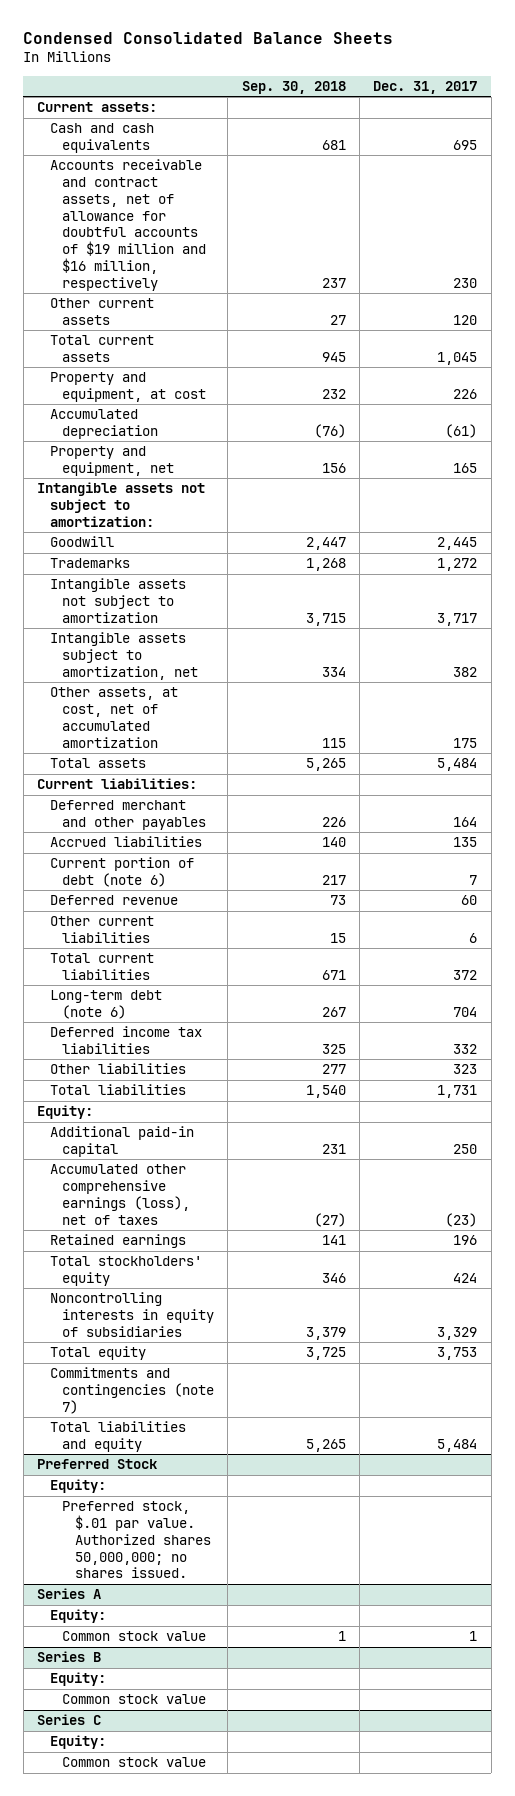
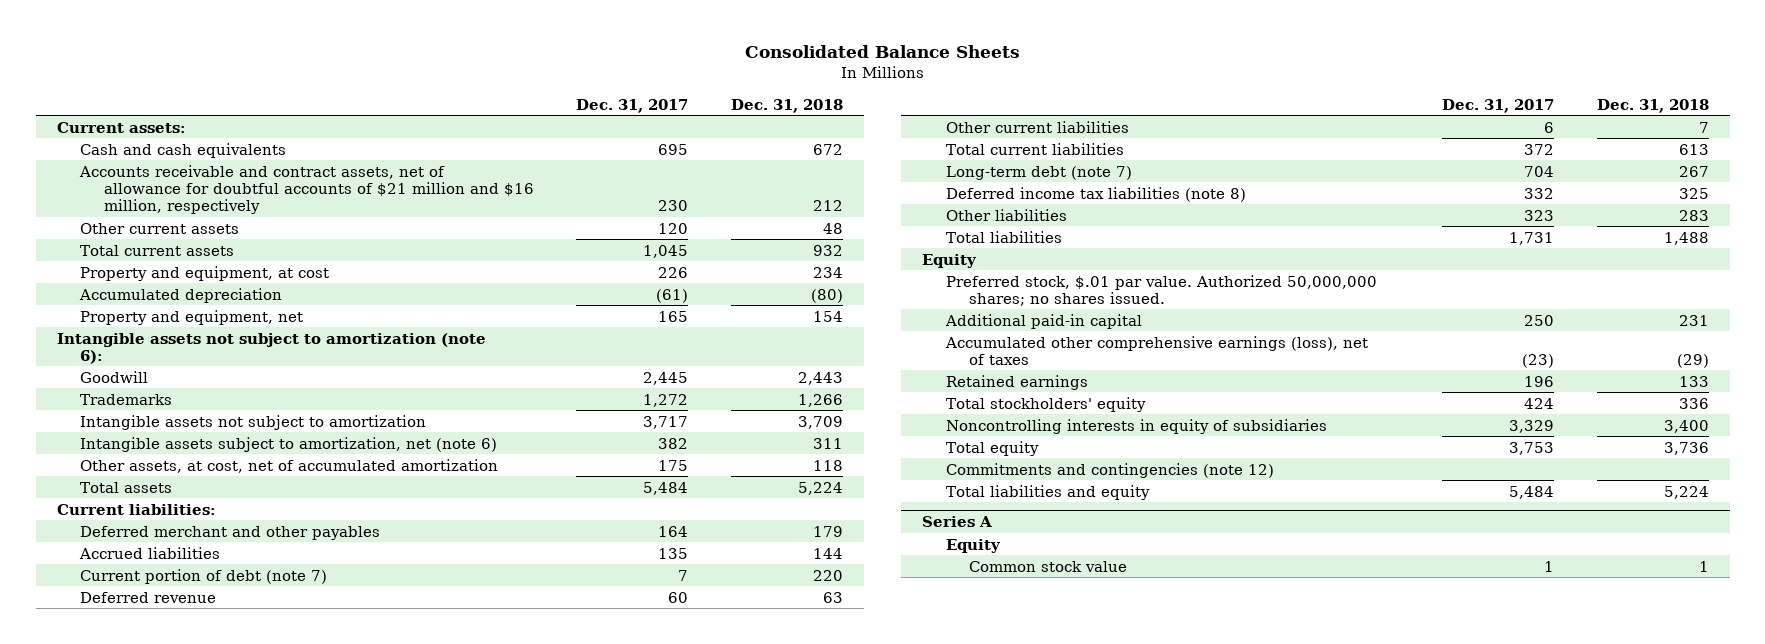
- Condensed Consolidated Balance Sheets
+ Consolidated Balance Sheets
- | Sep. 30, 2018 | Dec. 31, 2017
+ | Dec. 31, 2017 | Dec. 31, 2018
- Accounts receivable and contract assets, net of allowance for doubtful accounts of $19 million and $16 million, respectively | 237 | 230
+ Accounts receivable and contract assets, net of allowance for doubtful accounts of $21 million and $16 million, respectively | 230 | 212
- Intangible assets not subject to amortization:
+ Intangible assets not subject to amortization (note 6):
- Intangible assets subject to amortization, net | 334 | 382
+ Intangible assets subject to amortization, net (note 6) | 382 | 311
- Current portion of debt (note 6) | 217 | 7
+ Current portion of debt (note 7) | 7 | 220
- Long-term debt (note 6) | 267 | 704
- Deferred income tax liabilities | 325 | 332
+ Long-term debt (note 7) | 704 | 267
+ Deferred income tax liabilities (note 8) | 332 | 325
- Equity:
+ Equity
+ Preferred stock, $.01 par value. Authorized 50,000,000 shares; no shares issued.
- Commitments and contingencies (note 7)
+ Commitments and contingencies (note 12)
- Preferred Stock
- Equity:
- Preferred stock, $.01 par value. Authorized shares 50,000,000; no shares issued.
@ Series A
- Equity:
+ Equity
- Series B
- Equity:
- Common stock value
- Series C
- Equity:
- Common stock value

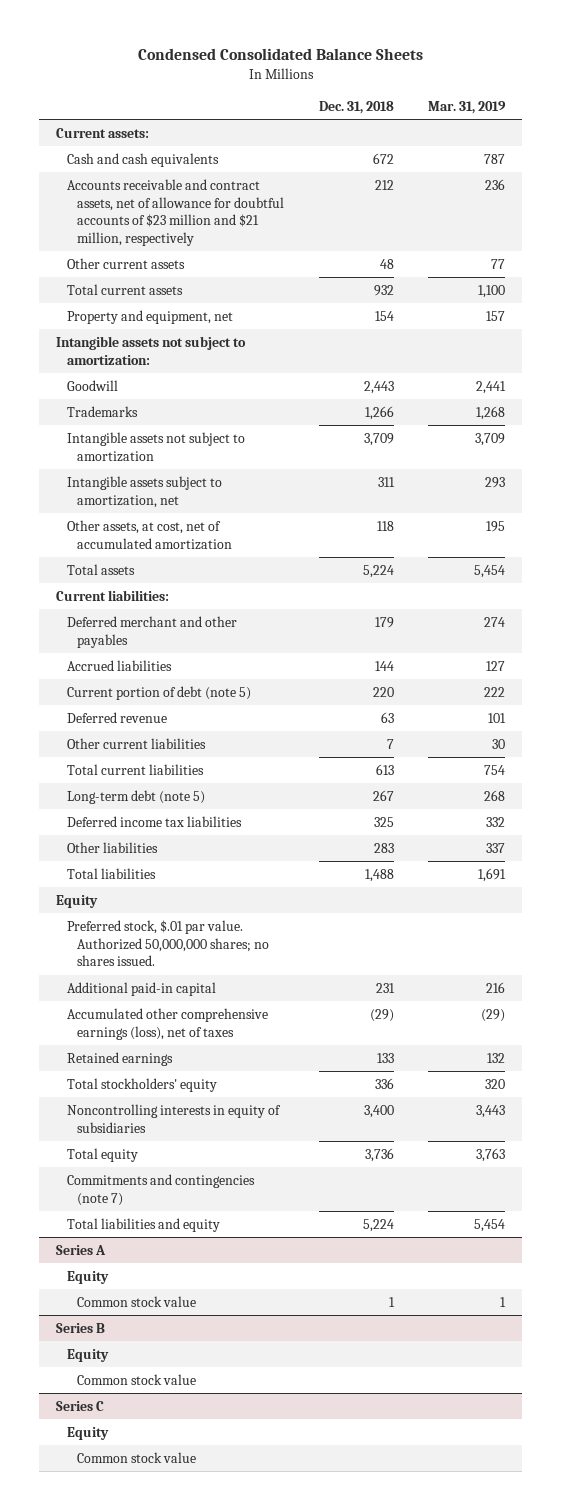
- Consolidated Balance Sheets
+ Condensed Consolidated Balance Sheets
- | Dec. 31, 2017 | Dec. 31, 2018
+ | Dec. 31, 2018 | Mar. 31, 2019
- Accounts receivable and contract assets, net of allowance for doubtful accounts of $21 million and $16 million, respectively | 230 | 212
+ Accounts receivable and contract assets, net of allowance for doubtful accounts of $23 million and $21 million, respectively | 212 | 236
- Property and equipment, at cost | 226 | 234
- Accumulated depreciation | (61) | (80)
- Intangible assets not subject to amortization (note 6):
+ Intangible assets not subject to amortization:
- Intangible assets subject to amortization, net (note 6) | 382 | 311
+ Intangible assets subject to amortization, net | 311 | 293
- Current portion of debt (note 7) | 7 | 220
+ Current portion of debt (note 5) | 220 | 222
- Long-term debt (note 7) | 704 | 267
- Deferred income tax liabilities (note 8) | 332 | 325
+ Long-term debt (note 5) | 267 | 268
+ Deferred income tax liabilities | 325 | 332
- Commitments and contingencies (note 12)
+ Commitments and contingencies (note 7)
+ Series B
+ Equity
+ Common stock value
+ Series C
+ Equity
+ Common stock value

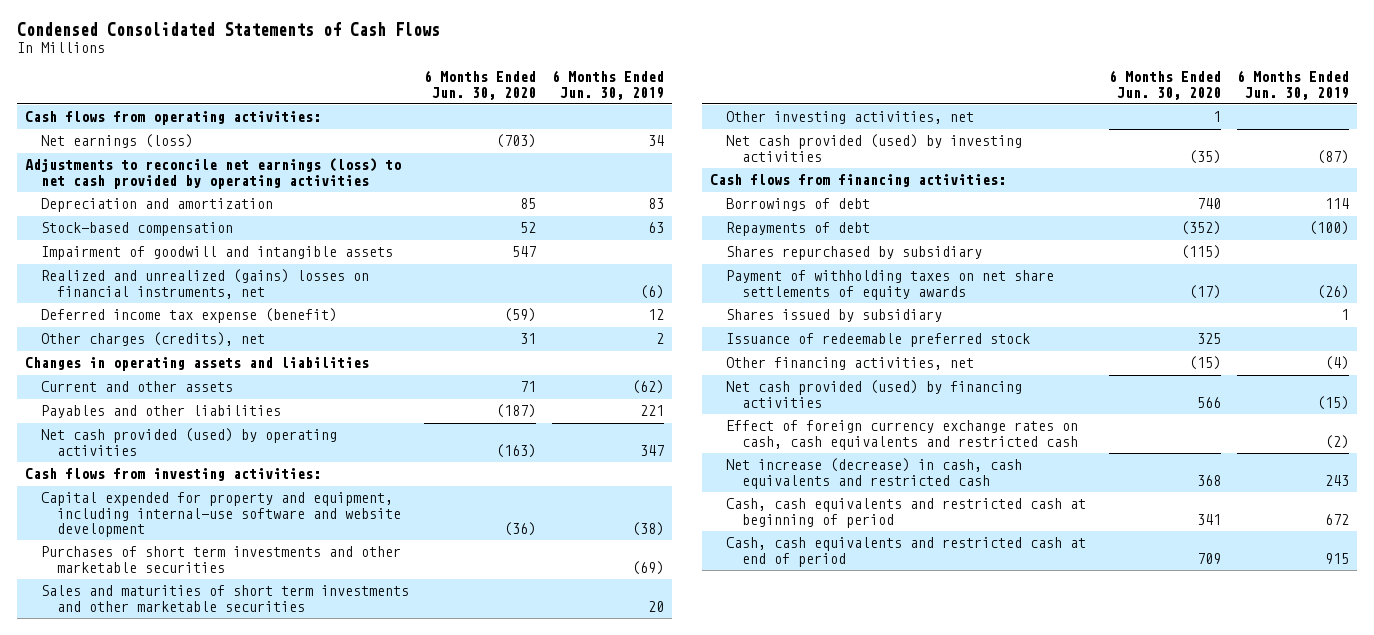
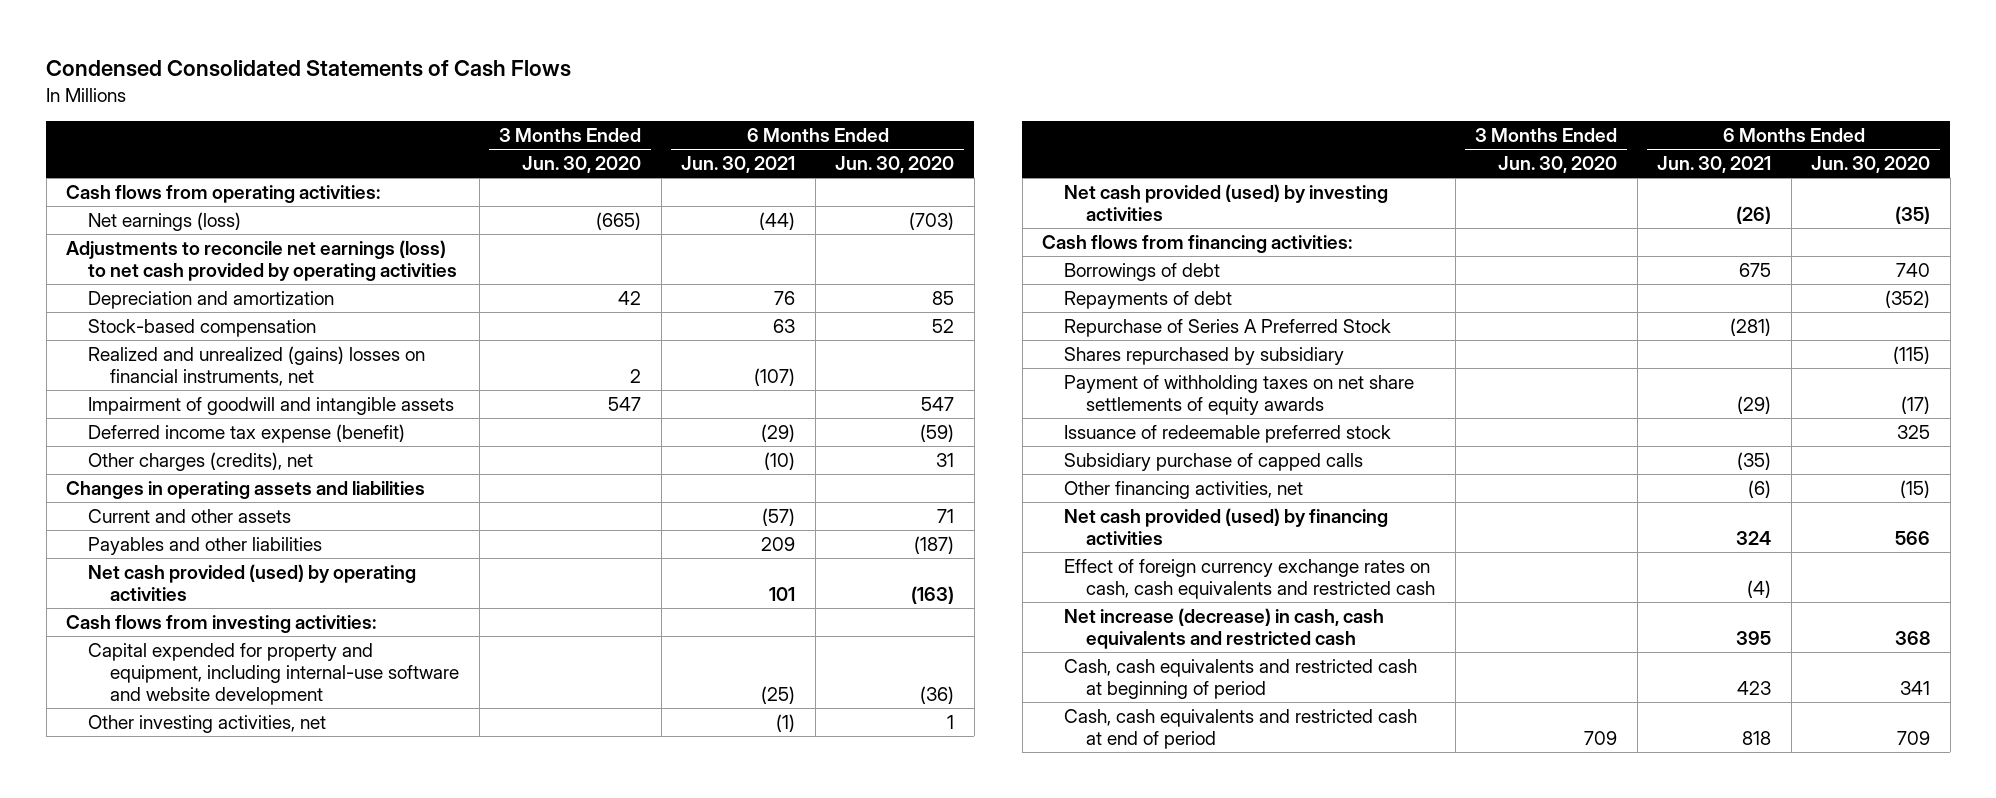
- | 6 Months Ended Jun. 30, 2020 | 6 Months Ended Jun. 30, 2019
+ | 3 Months Ended Jun. 30, 2020 | 6 Months Ended Jun. 30, 2021 | 6 Months Ended Jun. 30, 2020
moved down: Impairment of goodwill and intangible assets | 547 | | 547
- Purchases of short term investments and other marketable securities | | (69)
- Sales and maturities of short term investments and other marketable securities | | 20
+ Repurchase of Series A Preferred Stock | | (281) |
- Shares issued by subsidiary | | 1
+ Subsidiary purchase of capped calls | | (35) |

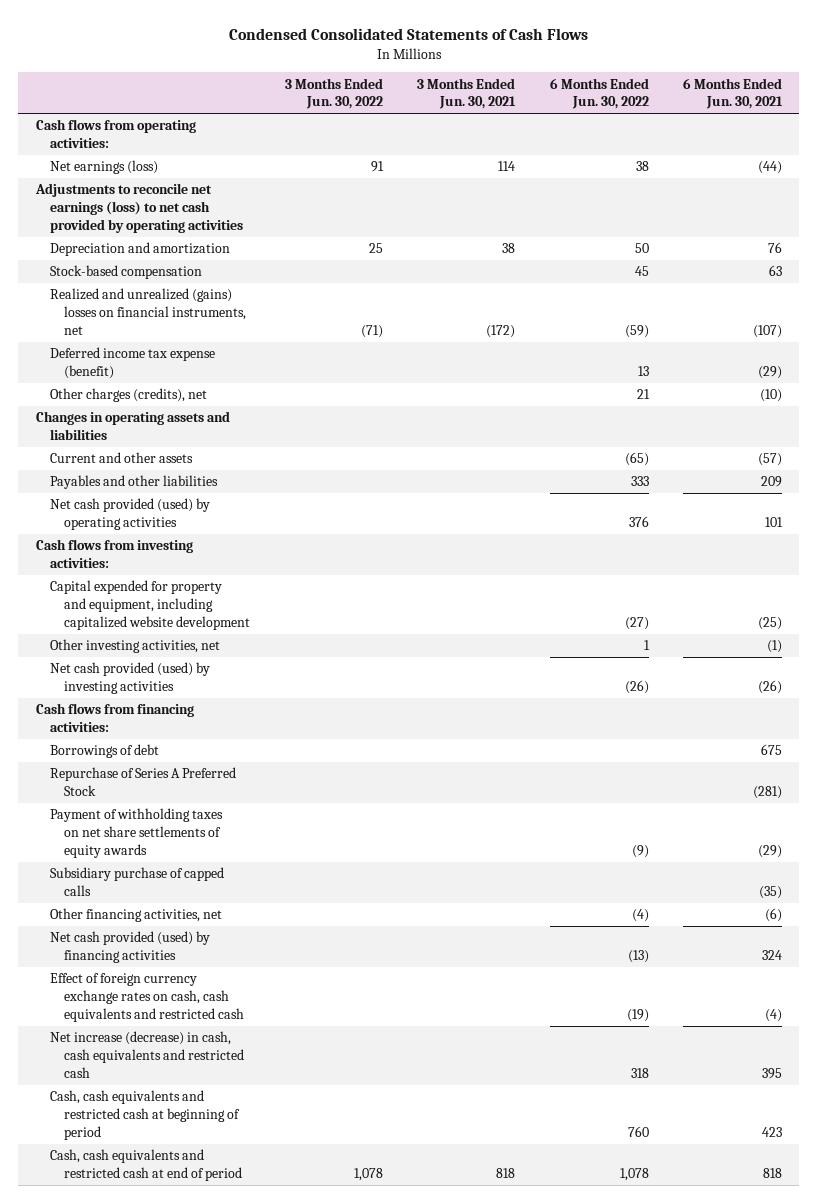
- | 3 Months Ended Jun. 30, 2020 | 6 Months Ended Jun. 30, 2021 | 6 Months Ended Jun. 30, 2020
+ | 3 Months Ended Jun. 30, 2022 | 3 Months Ended Jun. 30, 2021 | 6 Months Ended Jun. 30, 2022 | 6 Months Ended Jun. 30, 2021
- Impairment of goodwill and intangible assets | 547 | | 547
- Capital expended for property and equipment, including internal-use software and website development | | (25) | (36)
+ Capital expended for property and equipment, including capitalized website development | | | (27) | (25)
- Repayments of debt | | | (352)
- Shares repurchased by subsidiary | | | (115)
- Issuance of redeemable preferred stock | | | 325

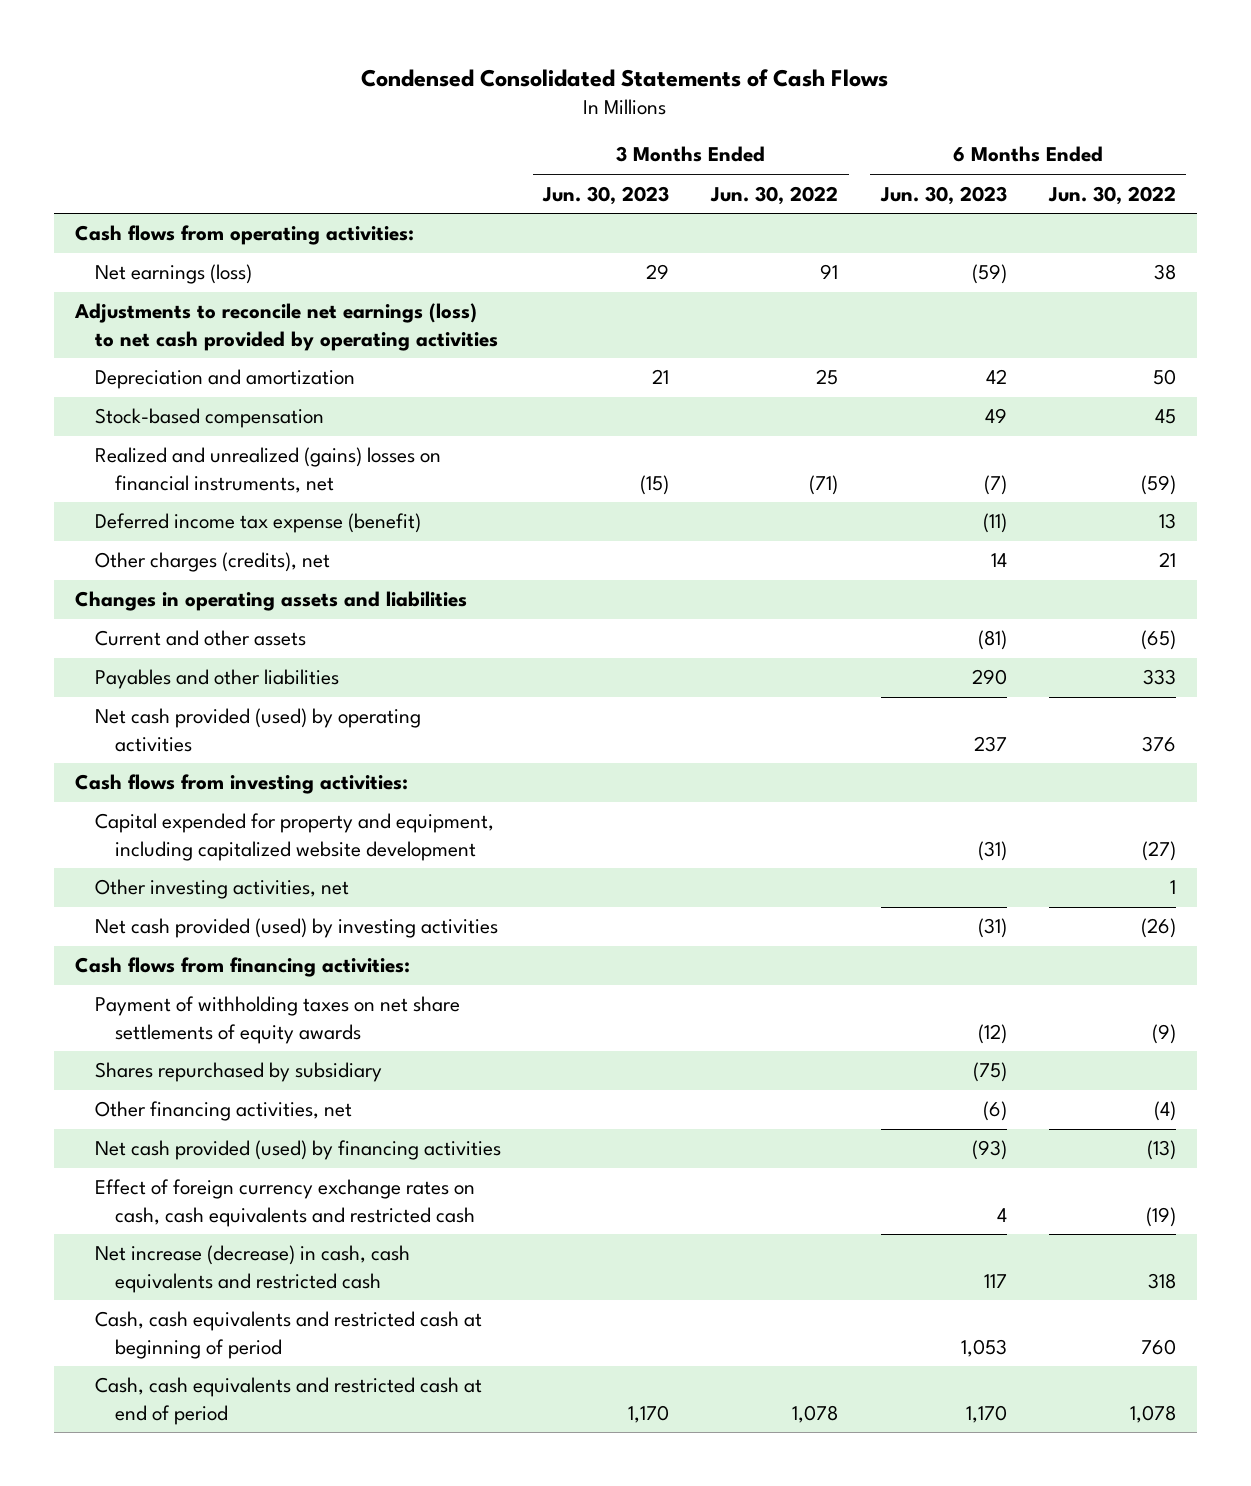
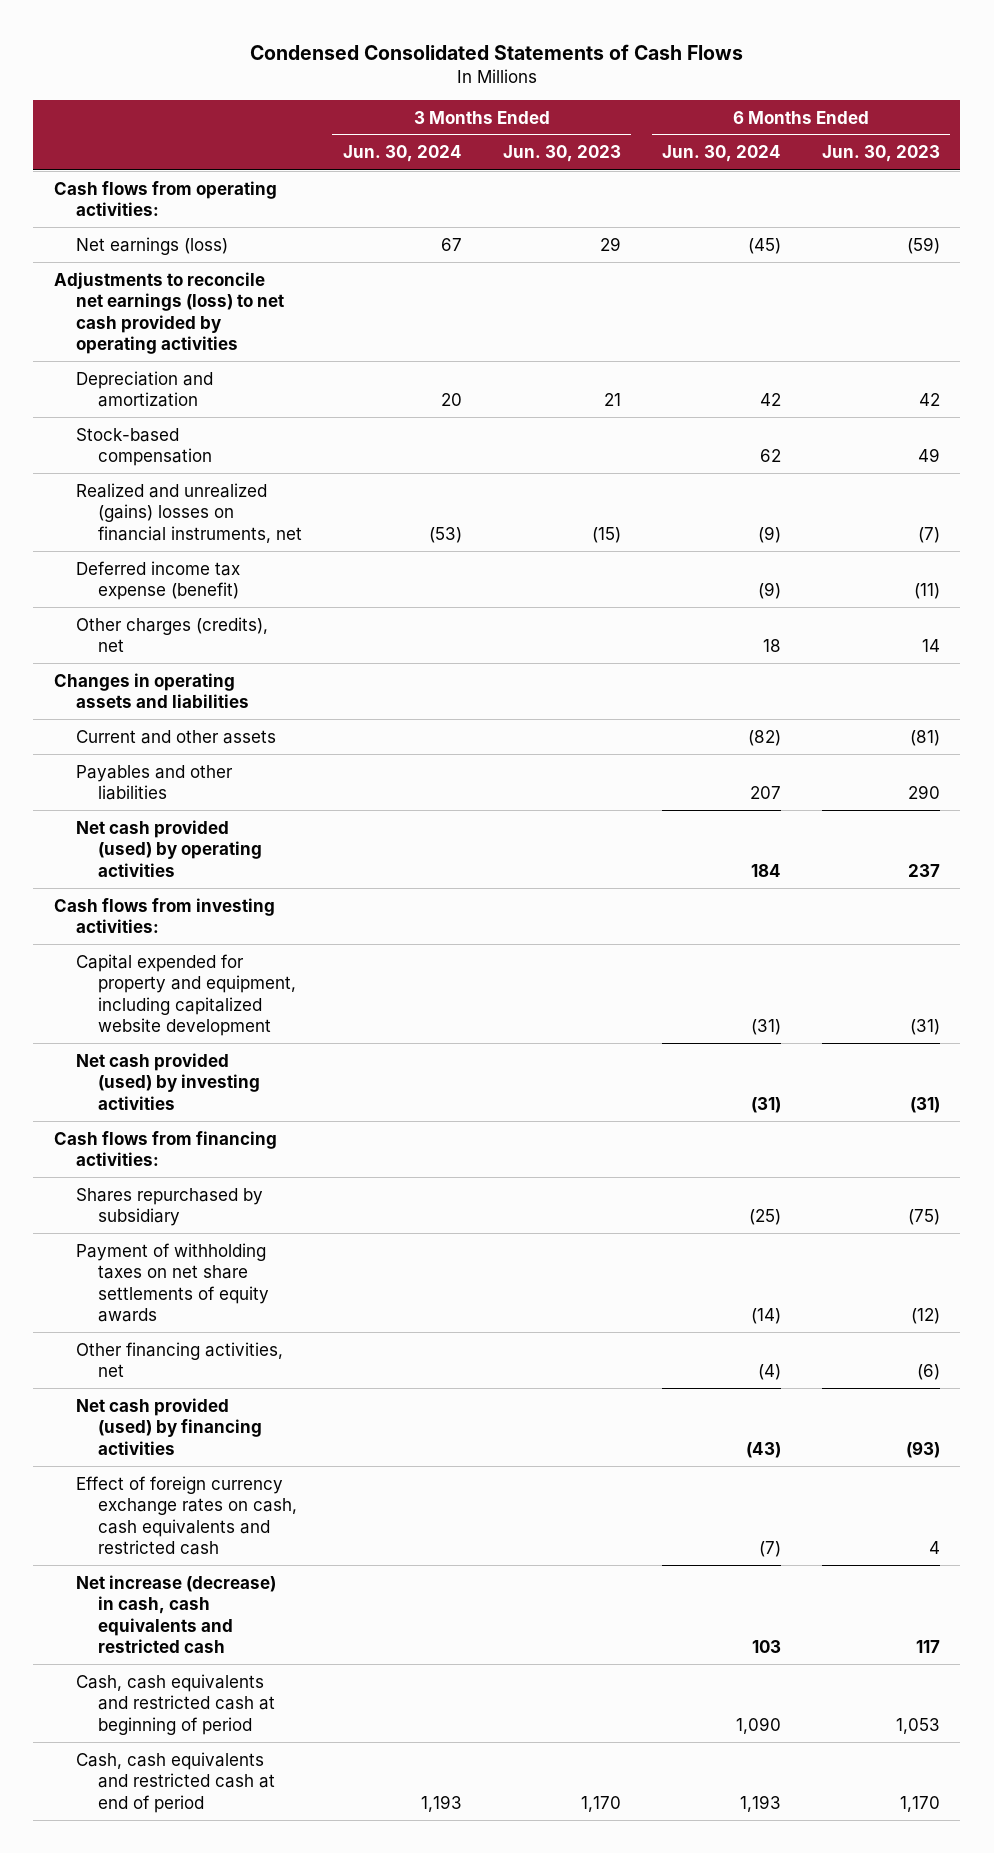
- | 3 Months Ended Jun. 30, 2023 | 3 Months Ended Jun. 30, 2022 | 6 Months Ended Jun. 30, 2023 | 6 Months Ended Jun. 30, 2022
+ | 3 Months Ended Jun. 30, 2024 | 3 Months Ended Jun. 30, 2023 | 6 Months Ended Jun. 30, 2024 | 6 Months Ended Jun. 30, 2023
- Other investing activities, net | | | | 1
moved down: Payment of withholding taxes on net share settlements of equity awards | | | (14) | (12)

